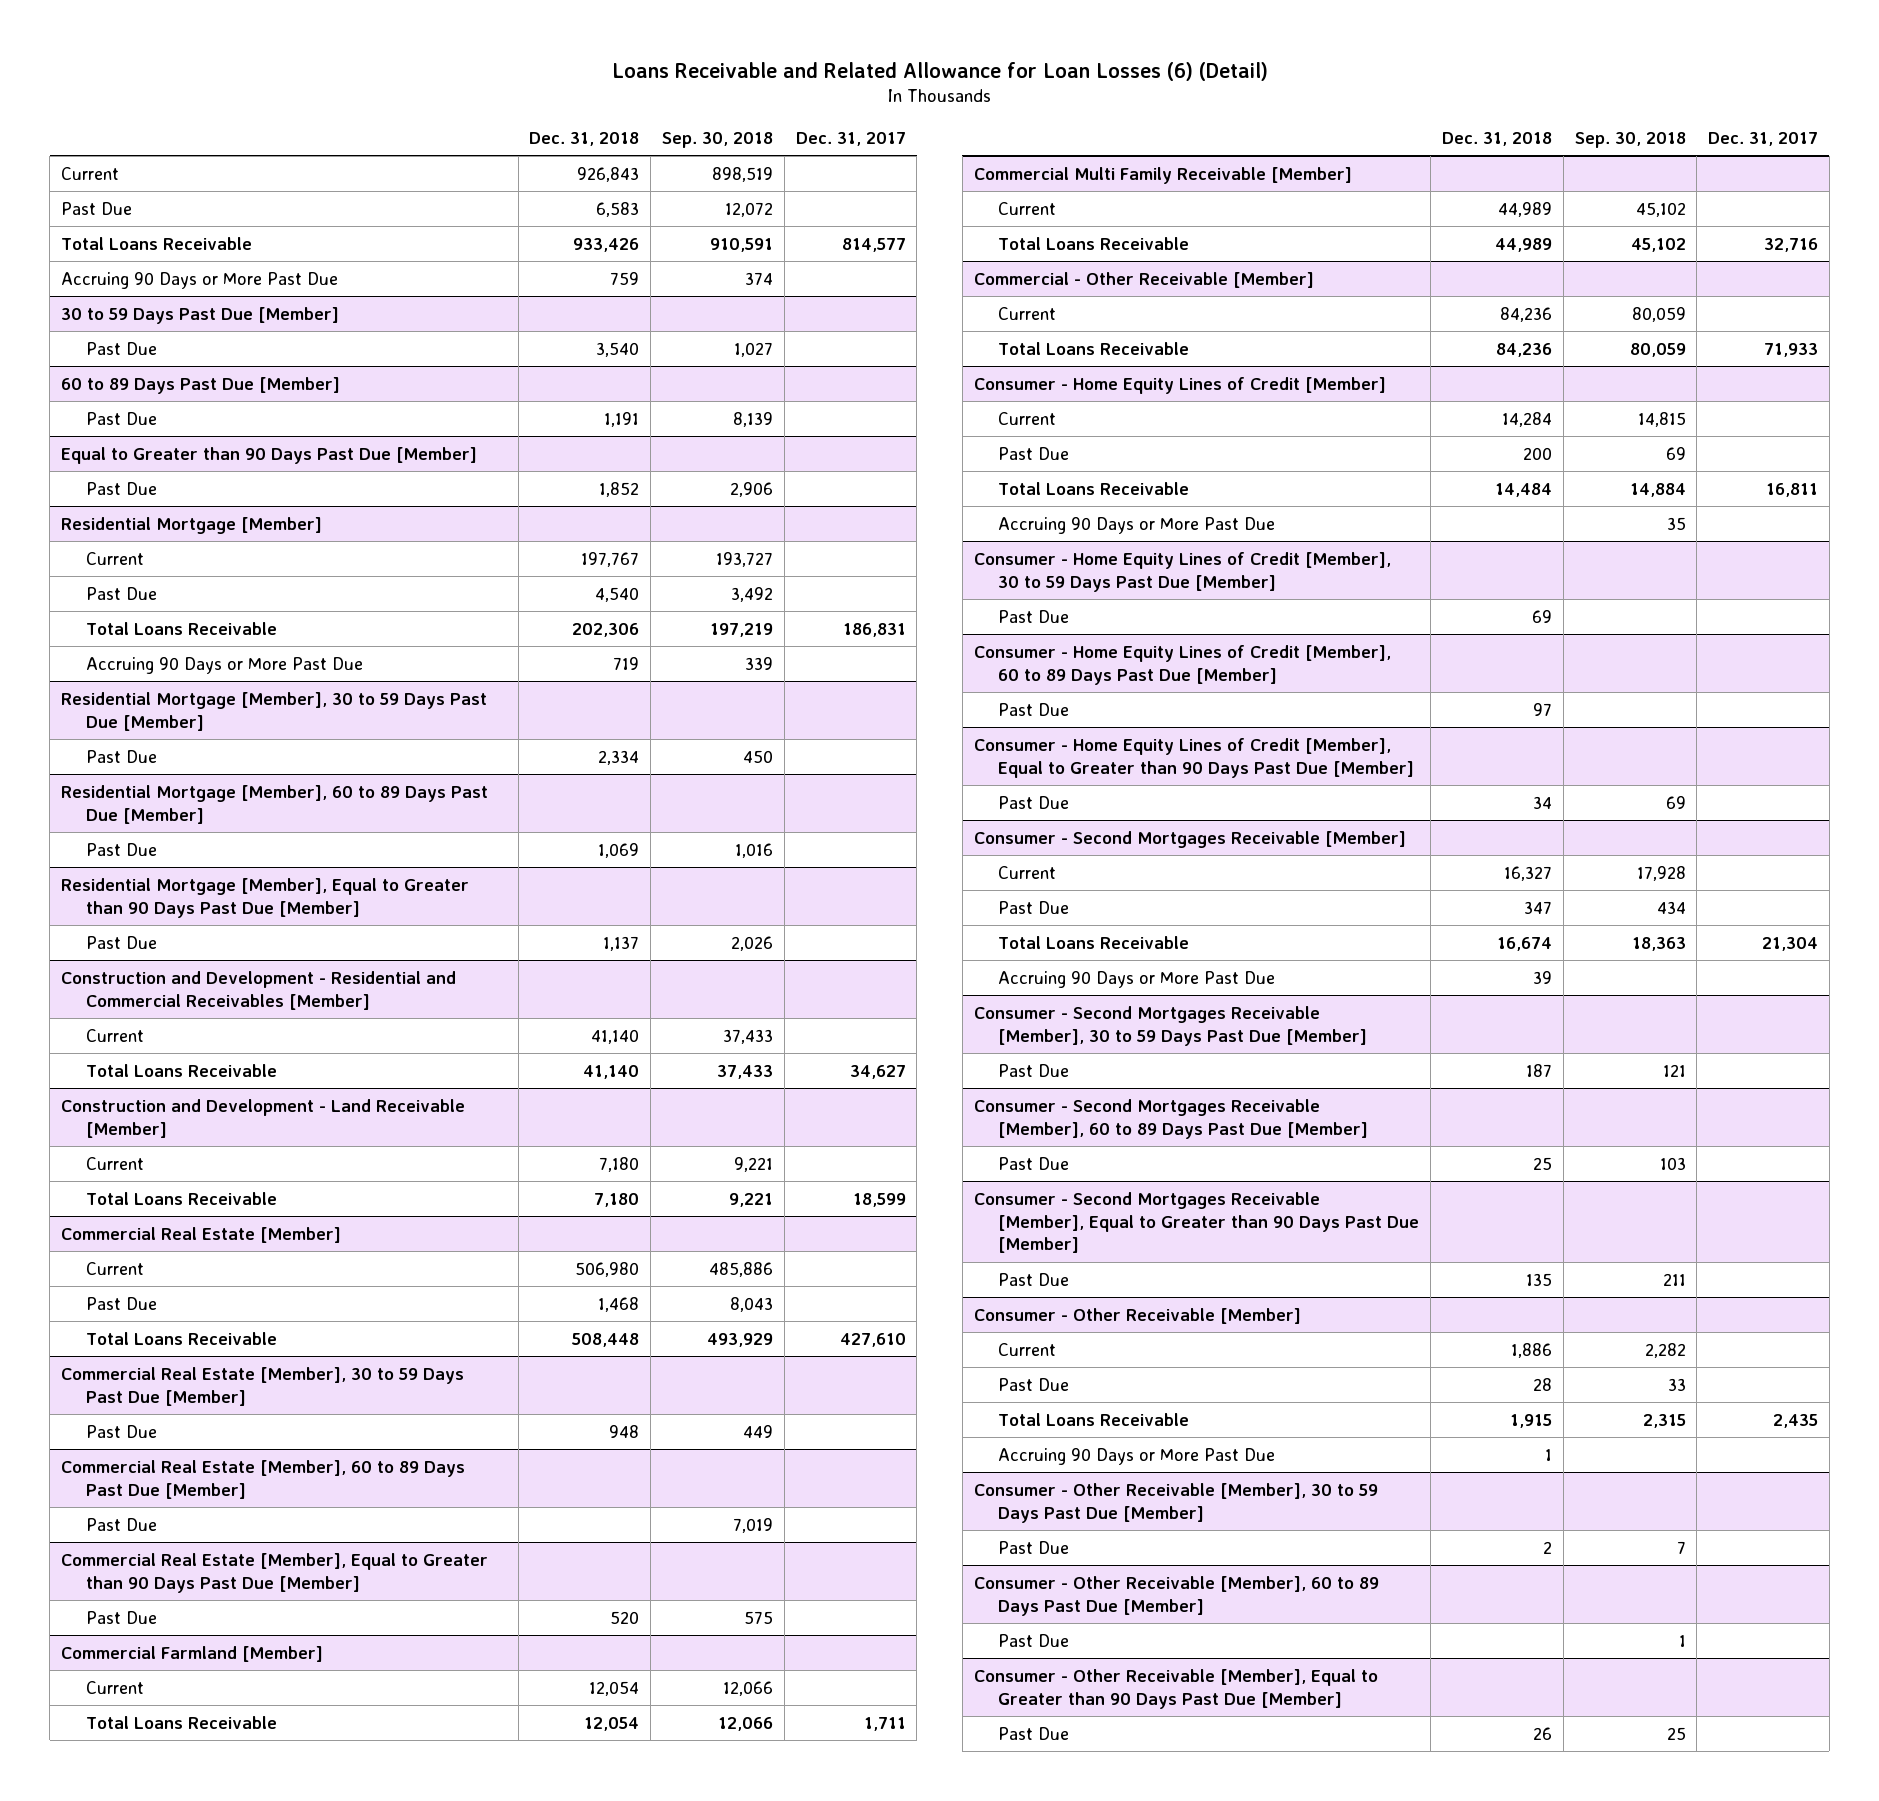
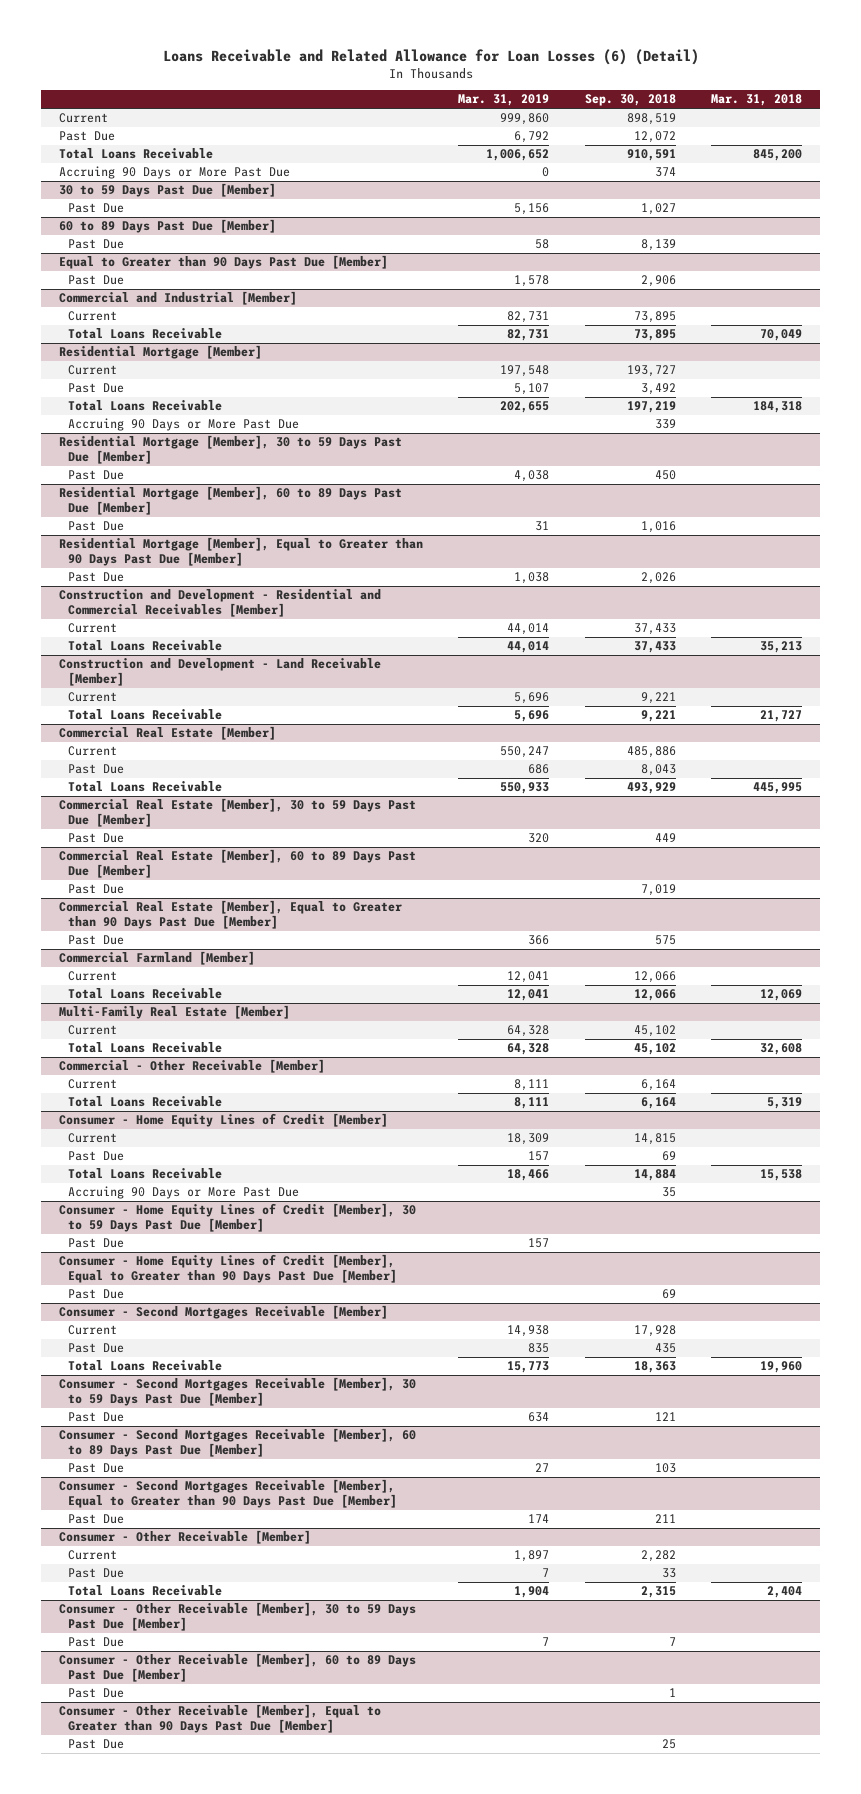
- | Dec. 31, 2018 | Sep. 30, 2018 | Dec. 31, 2017
+ | Mar. 31, 2019 | Sep. 30, 2018 | Mar. 31, 2018
+ Commercial and Industrial [Member]
+ Current | 82,731 | 73,895 |
+ Total Loans Receivable | 82,731 | 73,895 | 70,049
- Commercial Multi Family Receivable [Member]
+ Multi-Family Real Estate [Member]
@ Commercial - Other Receivable [Member]
- Current | 84,236 | 80,059 |
- Total Loans Receivable | 84,236 | 80,059 | 71,933
+ Current | 8,111 | 6,164 |
+ Total Loans Receivable | 8,111 | 6,164 | 5,319
- Consumer - Home Equity Lines of Credit [Member], 60 to 89 Days Past Due [Member]
- Past Due | 97 | |
@ Consumer - Second Mortgages Receivable [Member]
- Past Due | 347 | 434 |
+ Past Due | 835 | 435 |
- Accruing 90 Days or More Past Due | 39 | |
@ Consumer - Other Receivable [Member]
- Accruing 90 Days or More Past Due | 1 | |

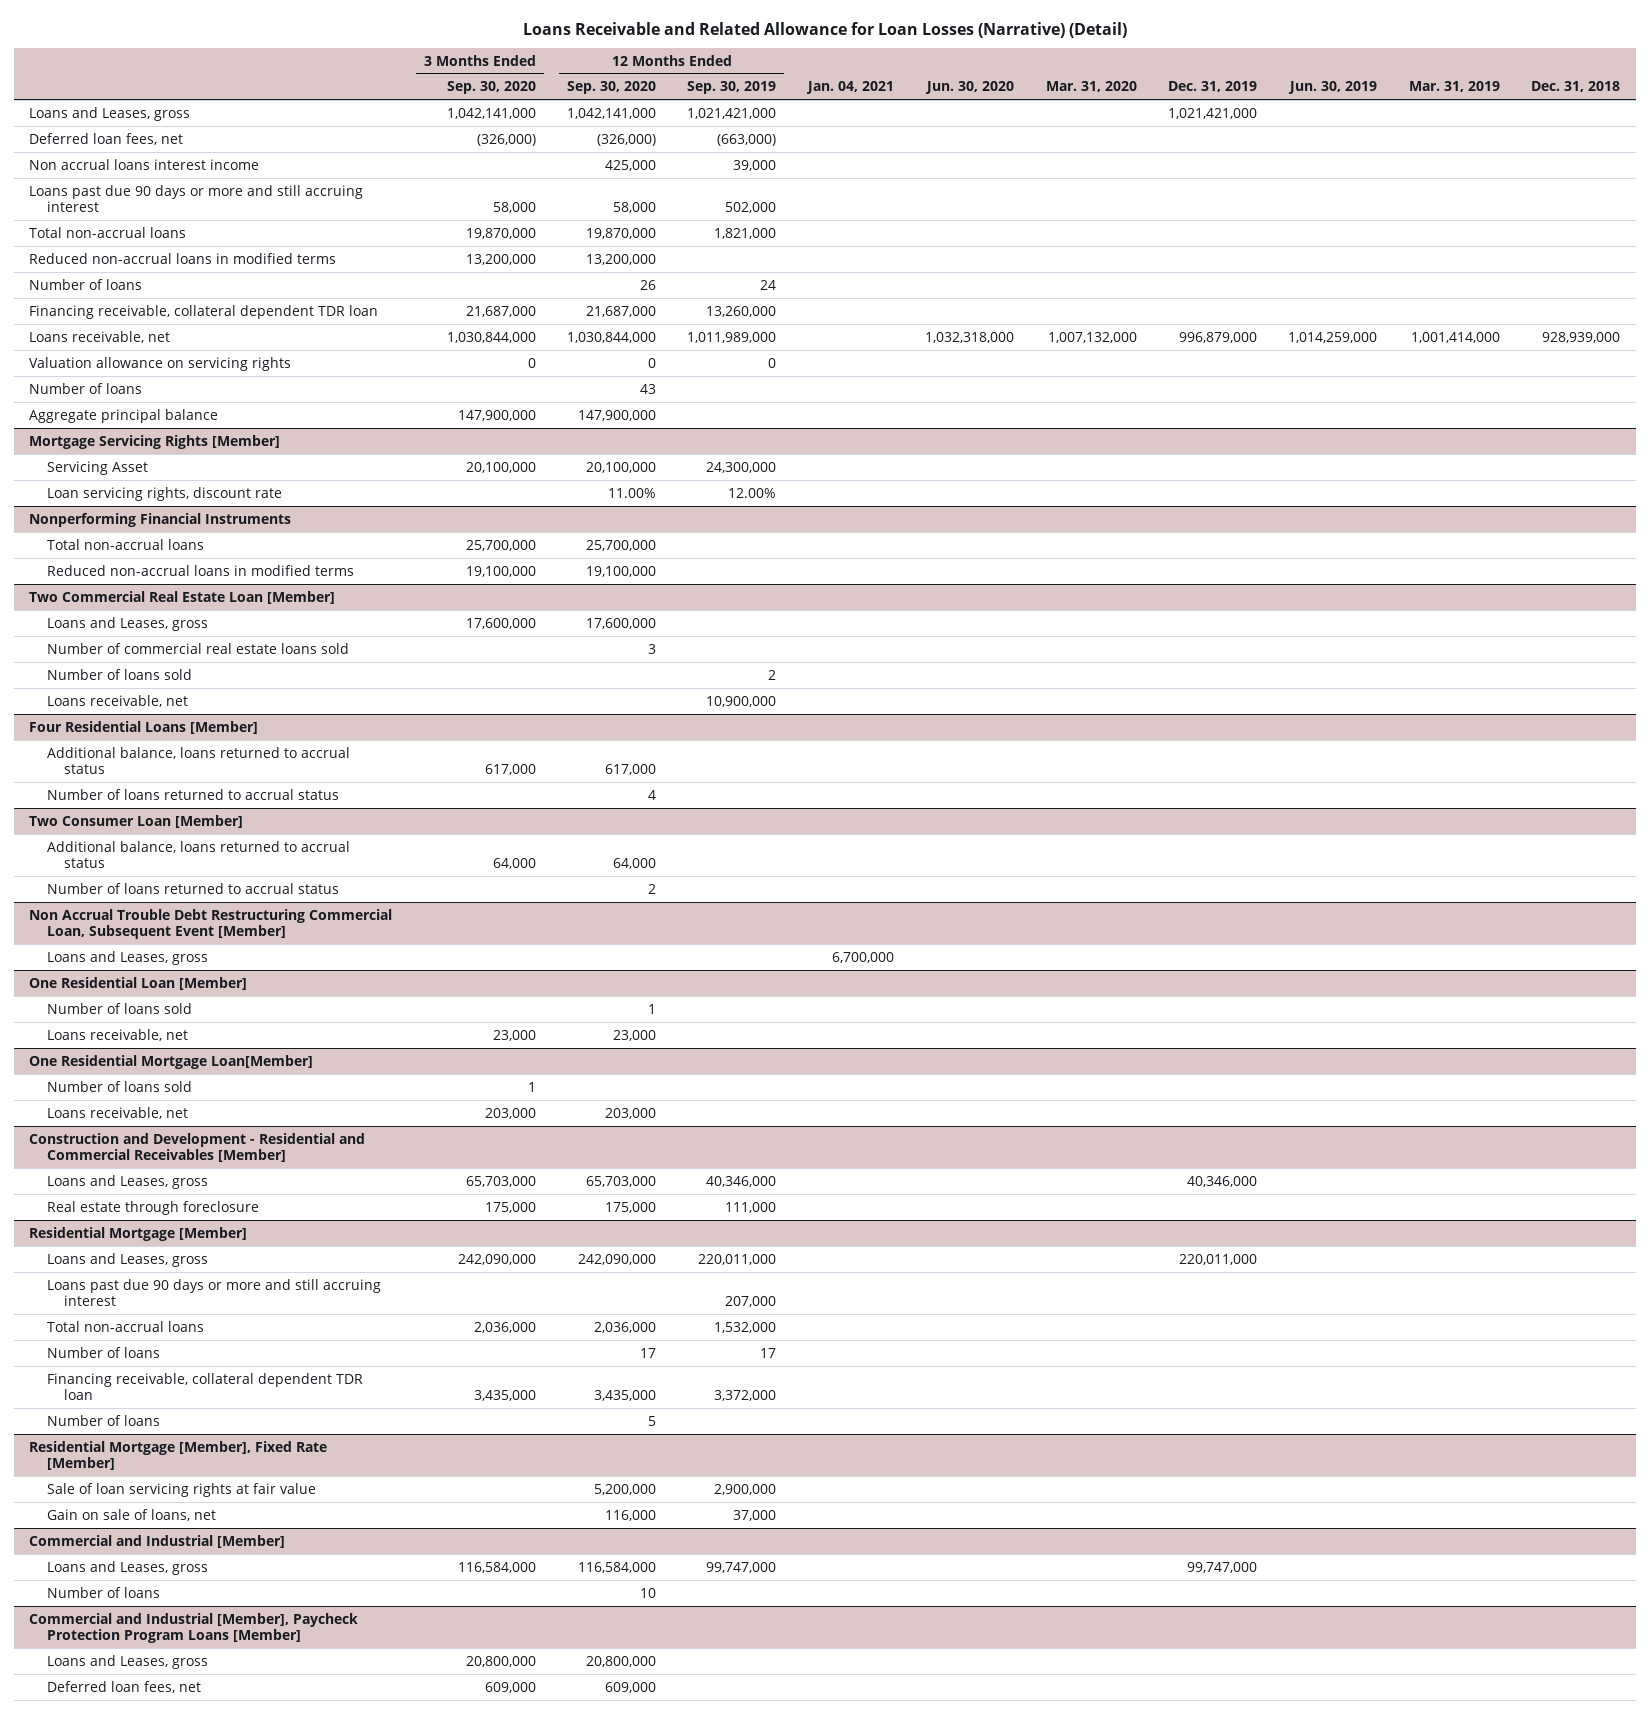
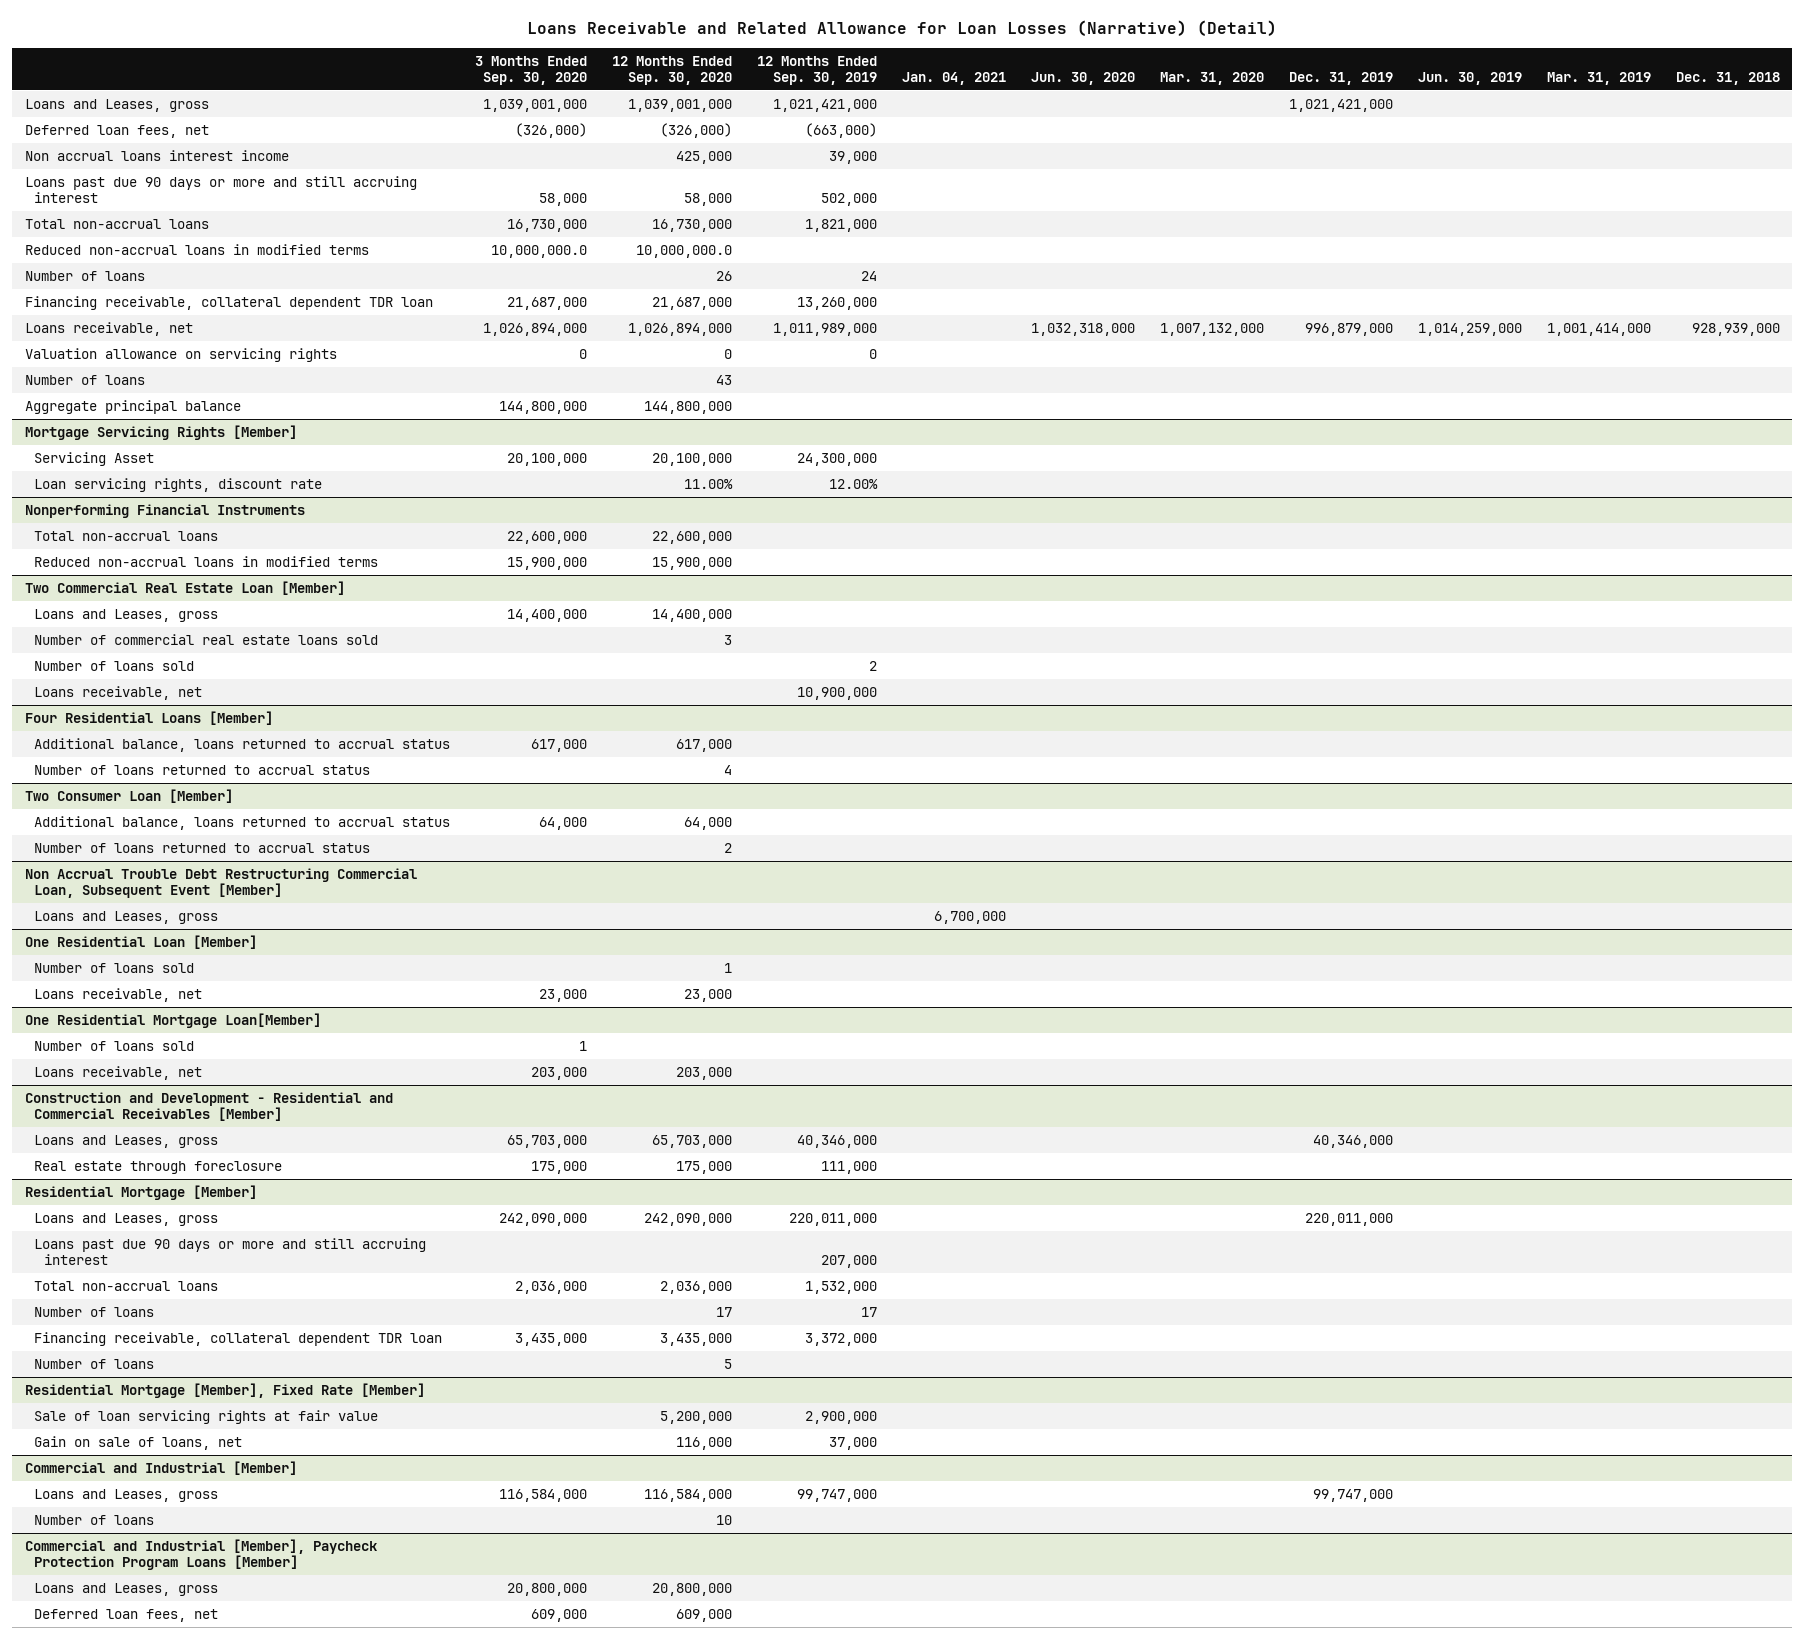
- Loans and Leases, gross | 1,042,141,000 | 1,042,141,000 | 1,021,421,000 | | | | 1,021,421,000 | | |
+ Loans and Leases, gross | 1,039,001,000 | 1,039,001,000 | 1,021,421,000 | | | | 1,021,421,000 | | |
- Total non-accrual loans | 19,870,000 | 19,870,000 | 1,821,000 | | | | | | |
- Reduced non-accrual loans in modified terms | 13,200,000 | 13,200,000 | | | | | | | |
+ Total non-accrual loans | 16,730,000 | 16,730,000 | 1,821,000 | | | | | | |
+ Reduced non-accrual loans in modified terms | 10,000,000.0 | 10,000,000.0 | | | | | | | |
- Loans receivable, net | 1,030,844,000 | 1,030,844,000 | 1,011,989,000 | | 1,032,318,000 | 1,007,132,000 | 996,879,000 | 1,014,259,000 | 1,001,414,000 | 928,939,000
+ Loans receivable, net | 1,026,894,000 | 1,026,894,000 | 1,011,989,000 | | 1,032,318,000 | 1,007,132,000 | 996,879,000 | 1,014,259,000 | 1,001,414,000 | 928,939,000
- Aggregate principal balance | 147,900,000 | 147,900,000 | | | | | | | |
+ Aggregate principal balance | 144,800,000 | 144,800,000 | | | | | | | |
@ Nonperforming Financial Instruments
- Total non-accrual loans | 25,700,000 | 25,700,000 | | | | | | | |
- Reduced non-accrual loans in modified terms | 19,100,000 | 19,100,000 | | | | | | | |
+ Total non-accrual loans | 22,600,000 | 22,600,000 | | | | | | | |
+ Reduced non-accrual loans in modified terms | 15,900,000 | 15,900,000 | | | | | | | |
@ Two Commercial Real Estate Loan [Member]
- Loans and Leases, gross | 17,600,000 | 17,600,000 | | | | | | | |
+ Loans and Leases, gross | 14,400,000 | 14,400,000 | | | | | | | |

